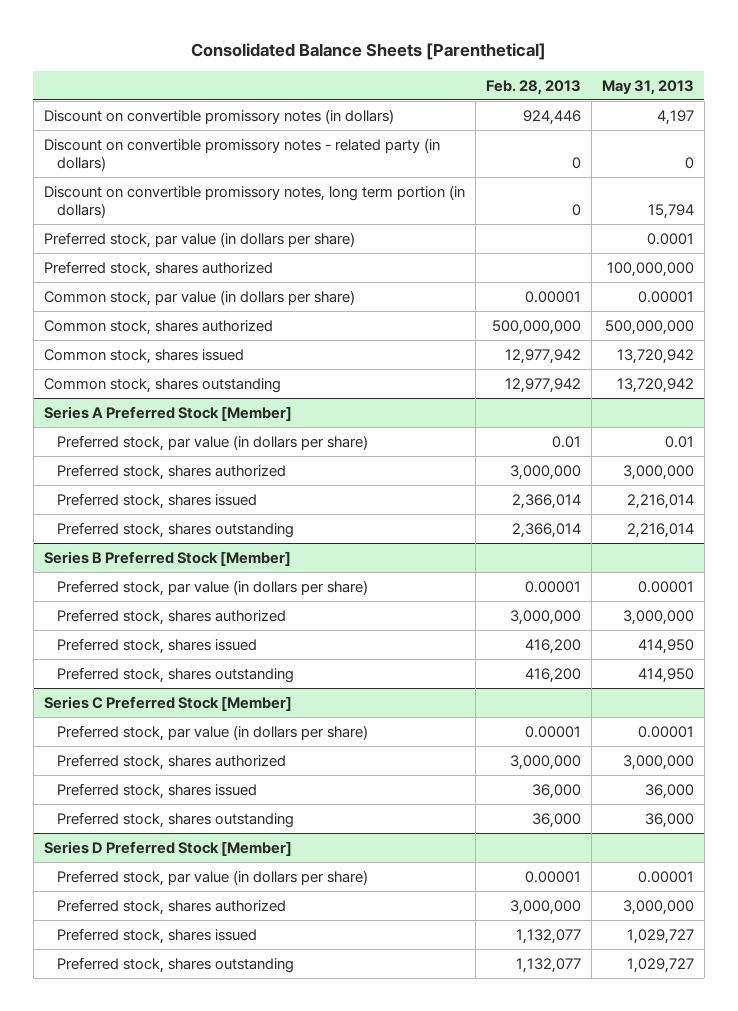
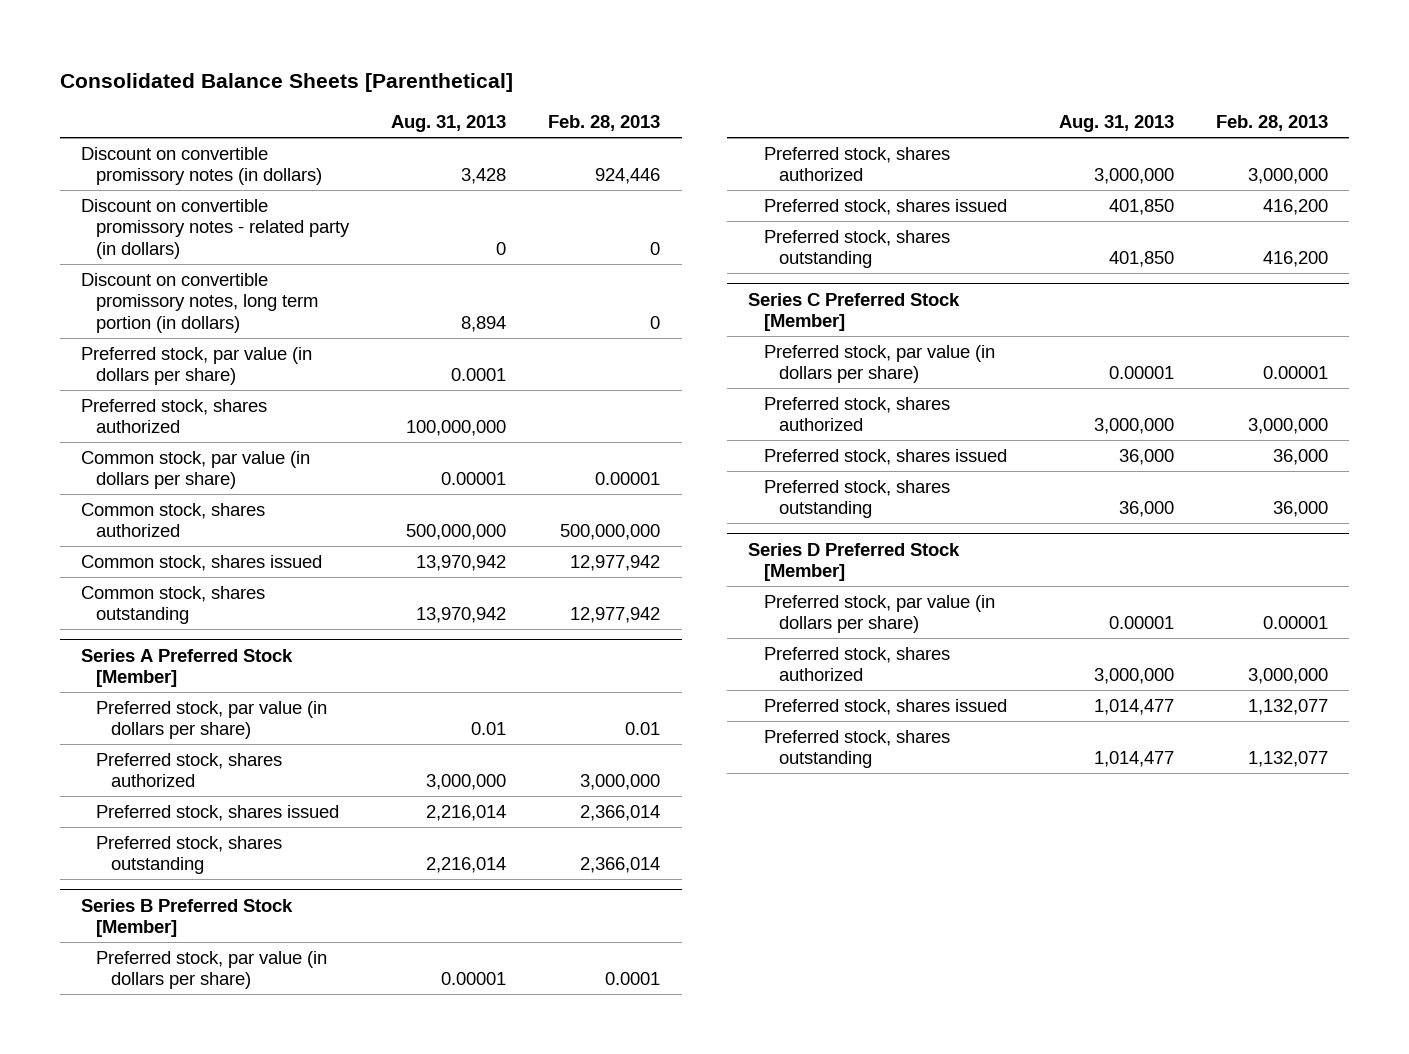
- | Feb. 28, 2013 | May 31, 2013
+ | Aug. 31, 2013 | Feb. 28, 2013
@ Series B Preferred Stock [Member]
- Preferred stock, par value (in dollars per share) | 0.00001 | 0.00001
+ Preferred stock, par value (in dollars per share) | 0.00001 | 0.0001

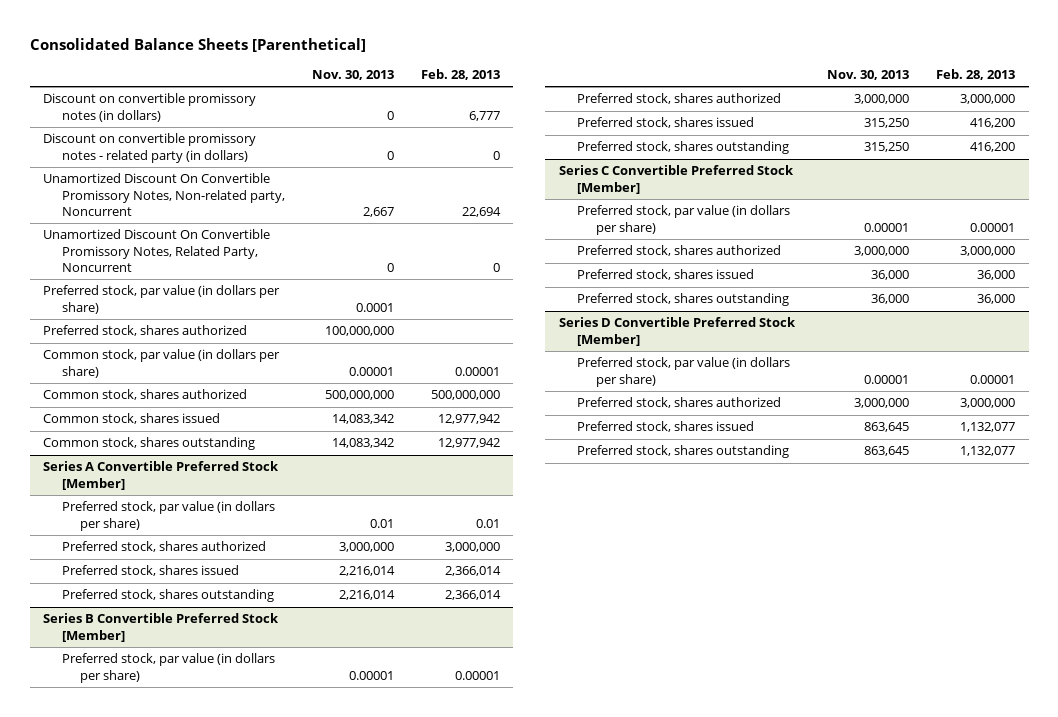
- | Aug. 31, 2013 | Feb. 28, 2013
+ | Nov. 30, 2013 | Feb. 28, 2013
- Discount on convertible promissory notes (in dollars) | 3,428 | 924,446
+ Discount on convertible promissory notes (in dollars) | 0 | 6,777
- Discount on convertible promissory notes, long term portion (in dollars) | 8,894 | 0
+ Unamortized Discount On Convertible Promissory Notes, Non-related party, Noncurrent | 2,667 | 22,694
+ Unamortized Discount On Convertible Promissory Notes, Related Party, Noncurrent | 0 | 0
- Series A Preferred Stock [Member]
+ Series A Convertible Preferred Stock [Member]
- Series B Preferred Stock [Member]
- Preferred stock, par value (in dollars per share) | 0.00001 | 0.0001
+ Series B Convertible Preferred Stock [Member]
+ Preferred stock, par value (in dollars per share) | 0.00001 | 0.00001
- Series C Preferred Stock [Member]
+ Series C Convertible Preferred Stock [Member]
- Series D Preferred Stock [Member]
+ Series D Convertible Preferred Stock [Member]

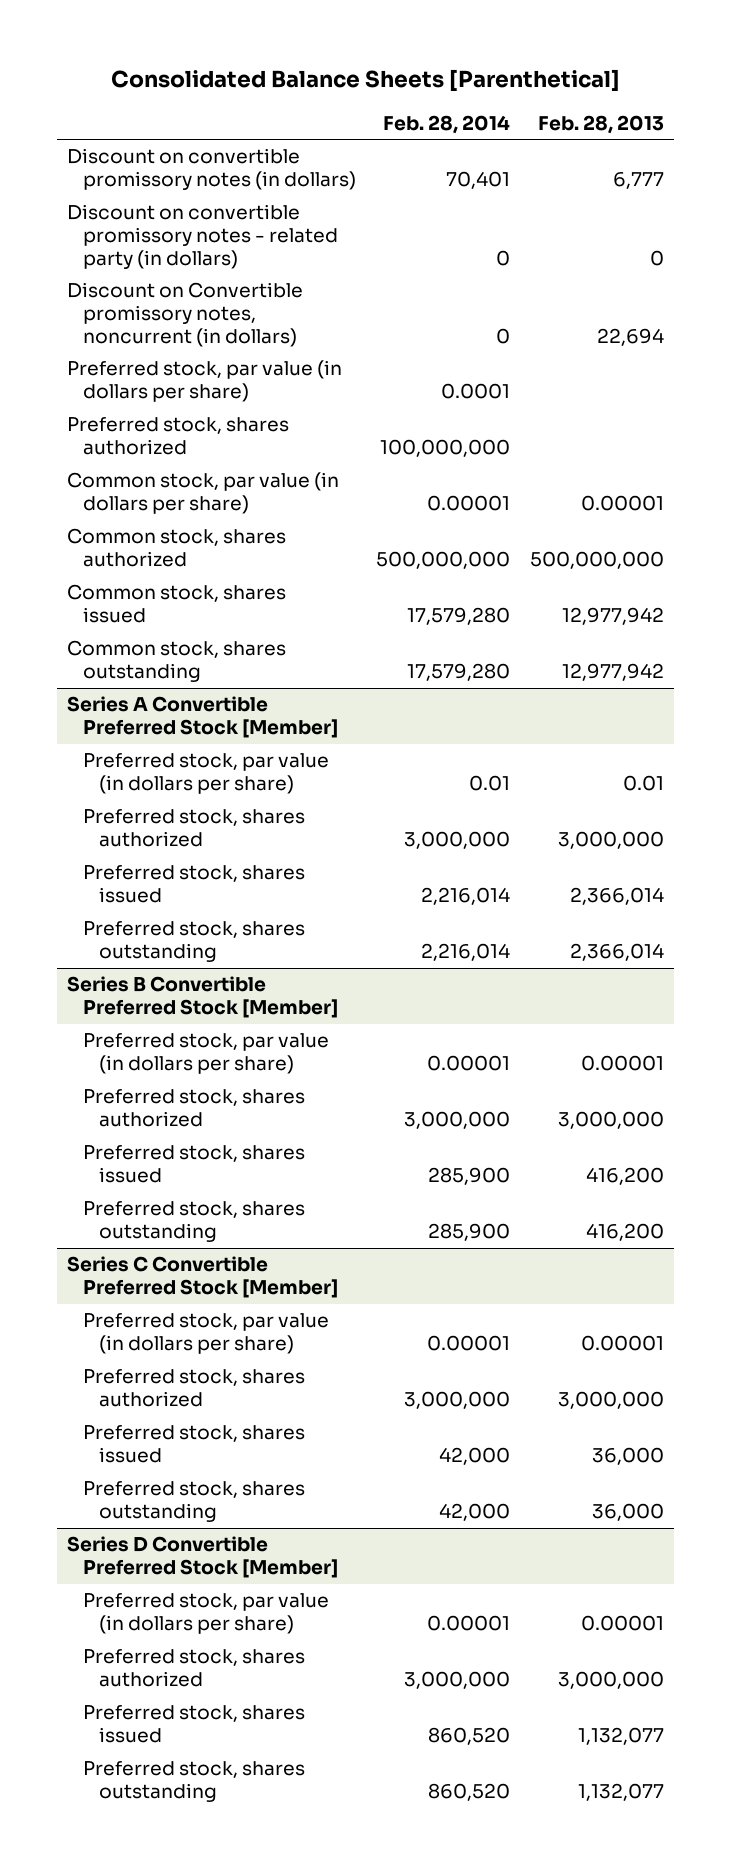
- | Nov. 30, 2013 | Feb. 28, 2013
+ | Feb. 28, 2014 | Feb. 28, 2013
- Unamortized Discount On Convertible Promissory Notes, Non-related party, Noncurrent | 2,667 | 22,694
- Unamortized Discount On Convertible Promissory Notes, Related Party, Noncurrent | 0 | 0
+ Discount on Convertible promissory notes, noncurrent (in dollars) | 0 | 22,694

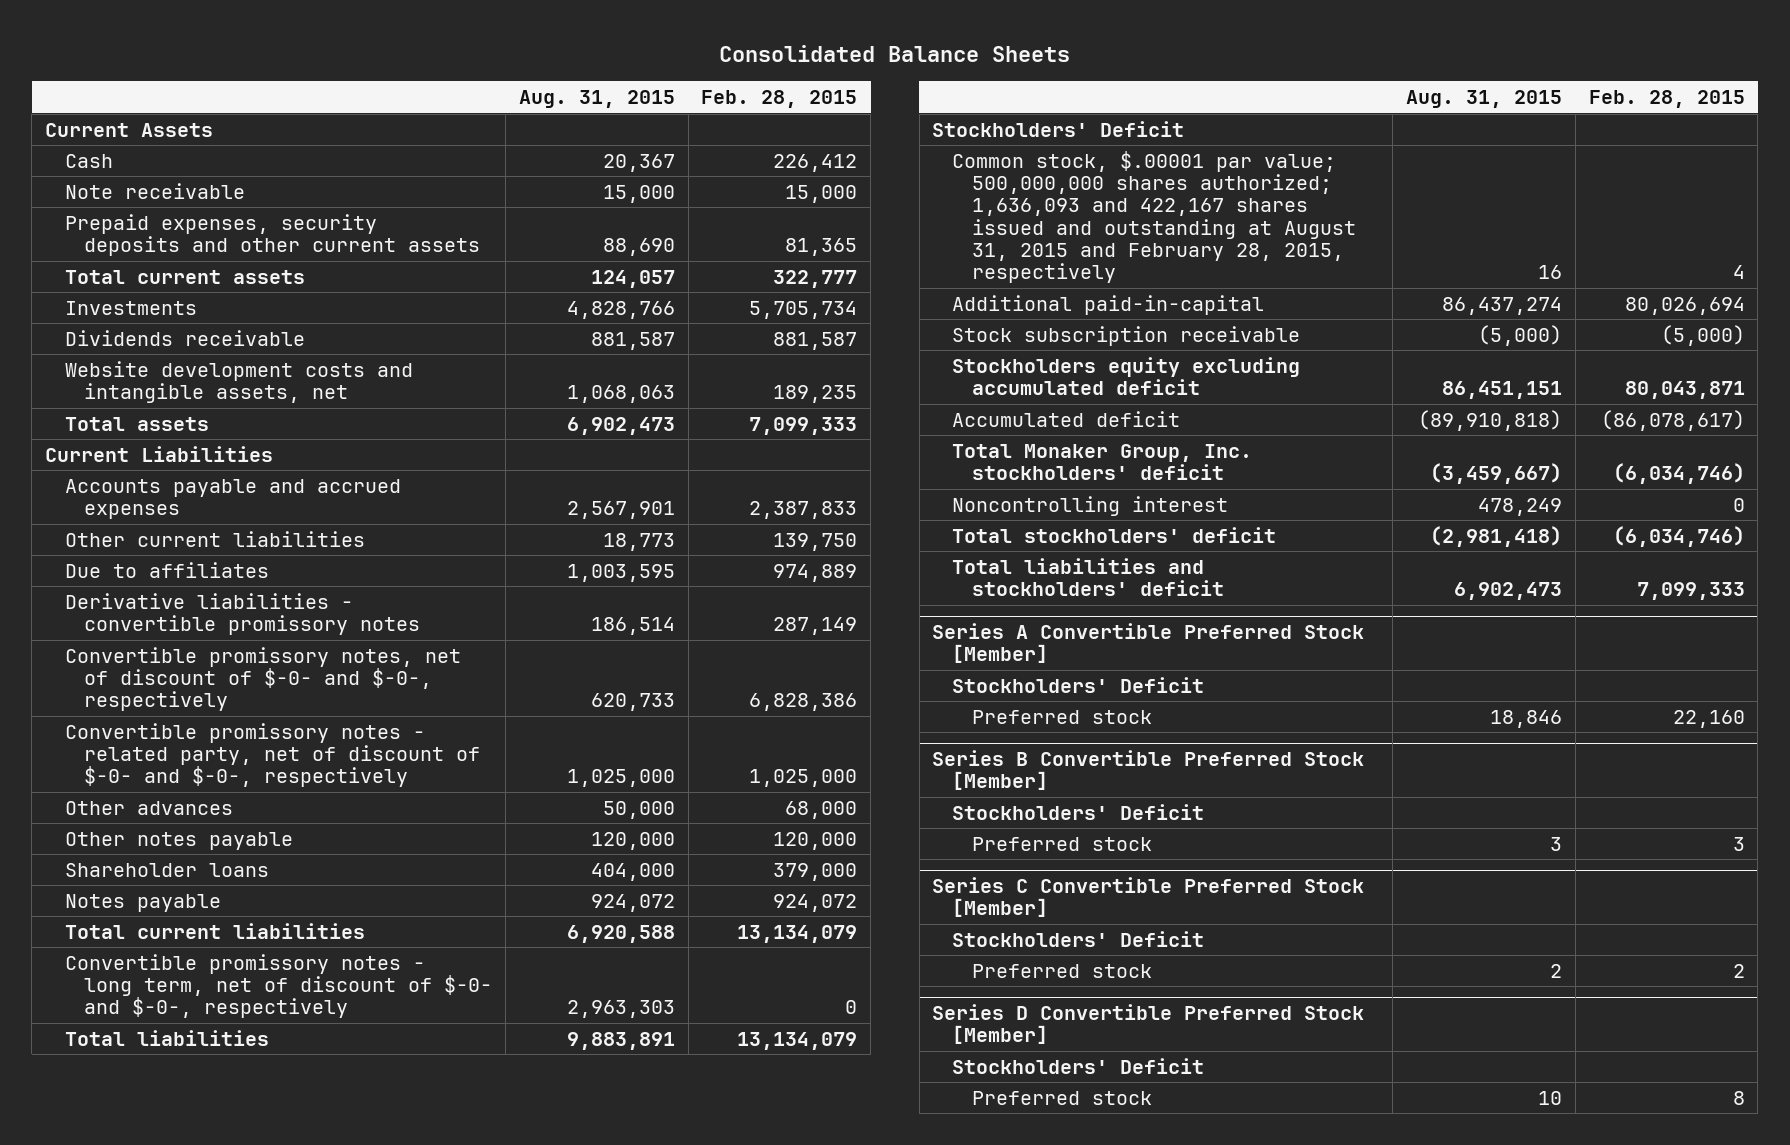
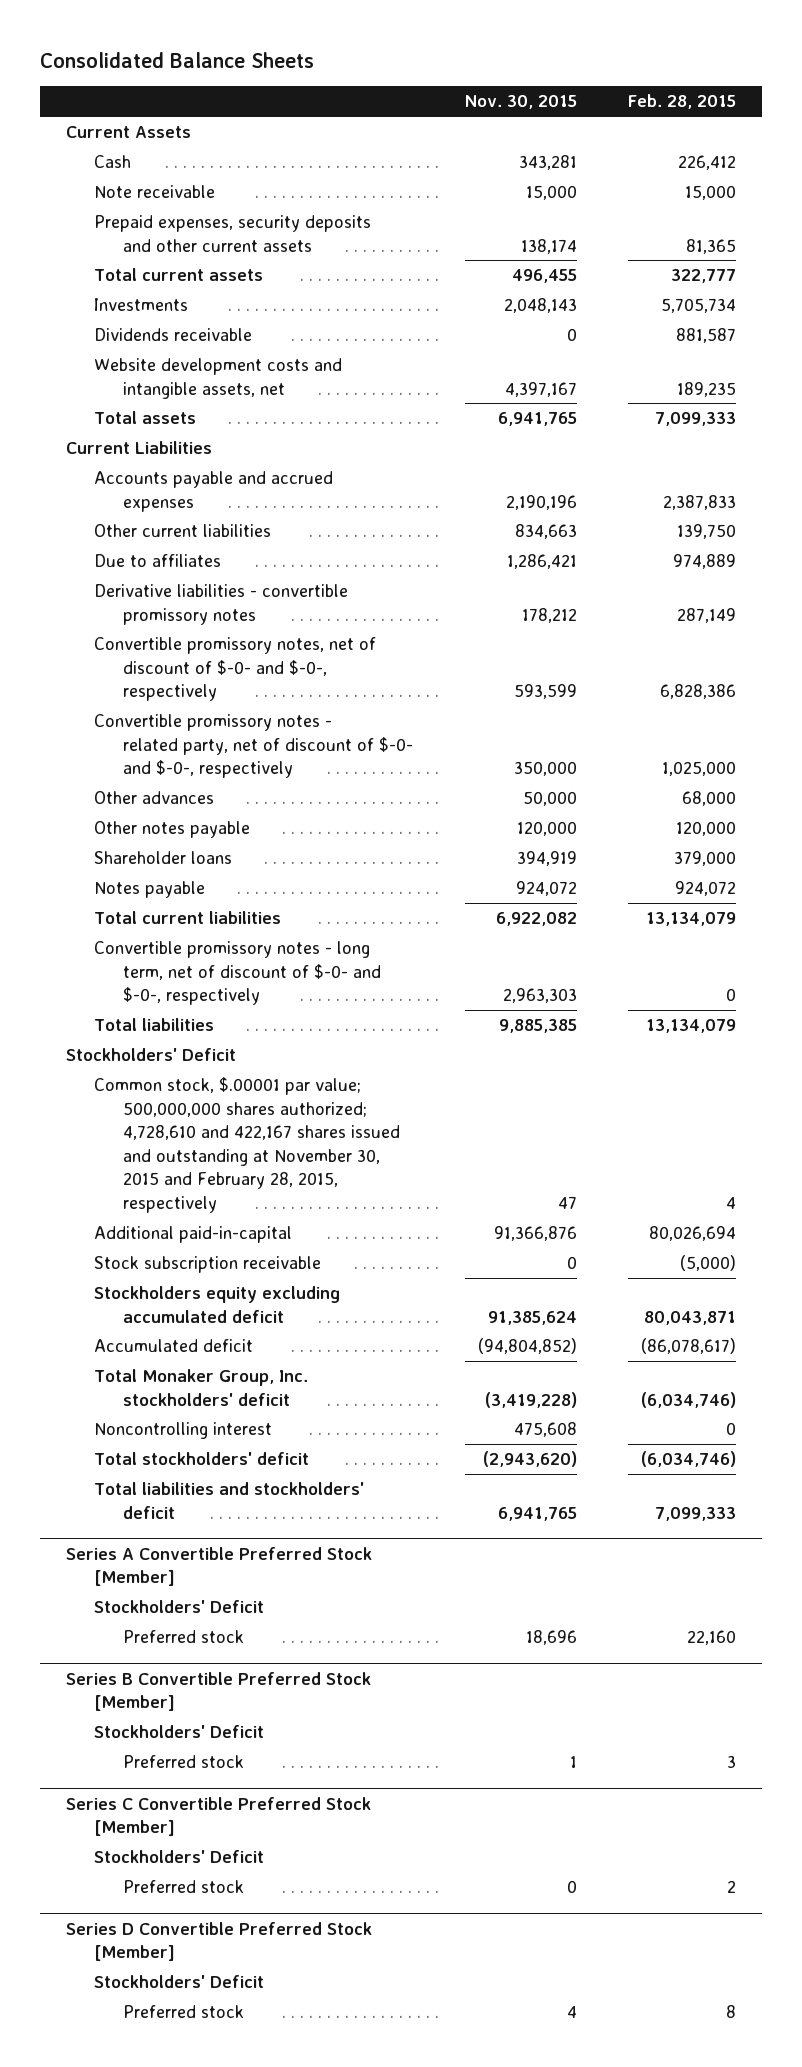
- | Aug. 31, 2015 | Feb. 28, 2015
+ | Nov. 30, 2015 | Feb. 28, 2015
- Common stock, $.00001 par value; 500,000,000 shares authorized; 1,636,093 and 422,167 shares issued and outstanding at August 31, 2015 and February 28, 2015, respectively | 16 | 4
+ Common stock, $.00001 par value; 500,000,000 shares authorized; 4,728,610 and 422,167 shares issued and outstanding at November 30, 2015 and February 28, 2015, respectively | 47 | 4

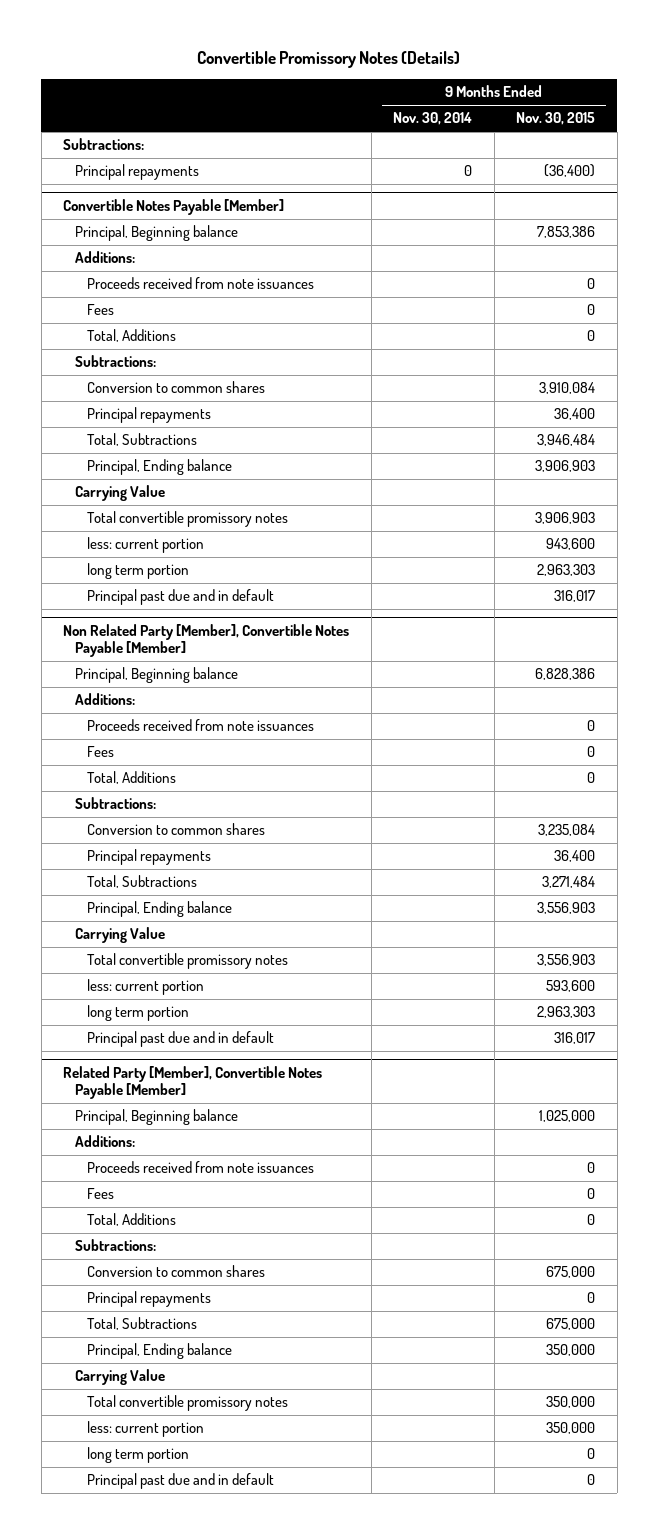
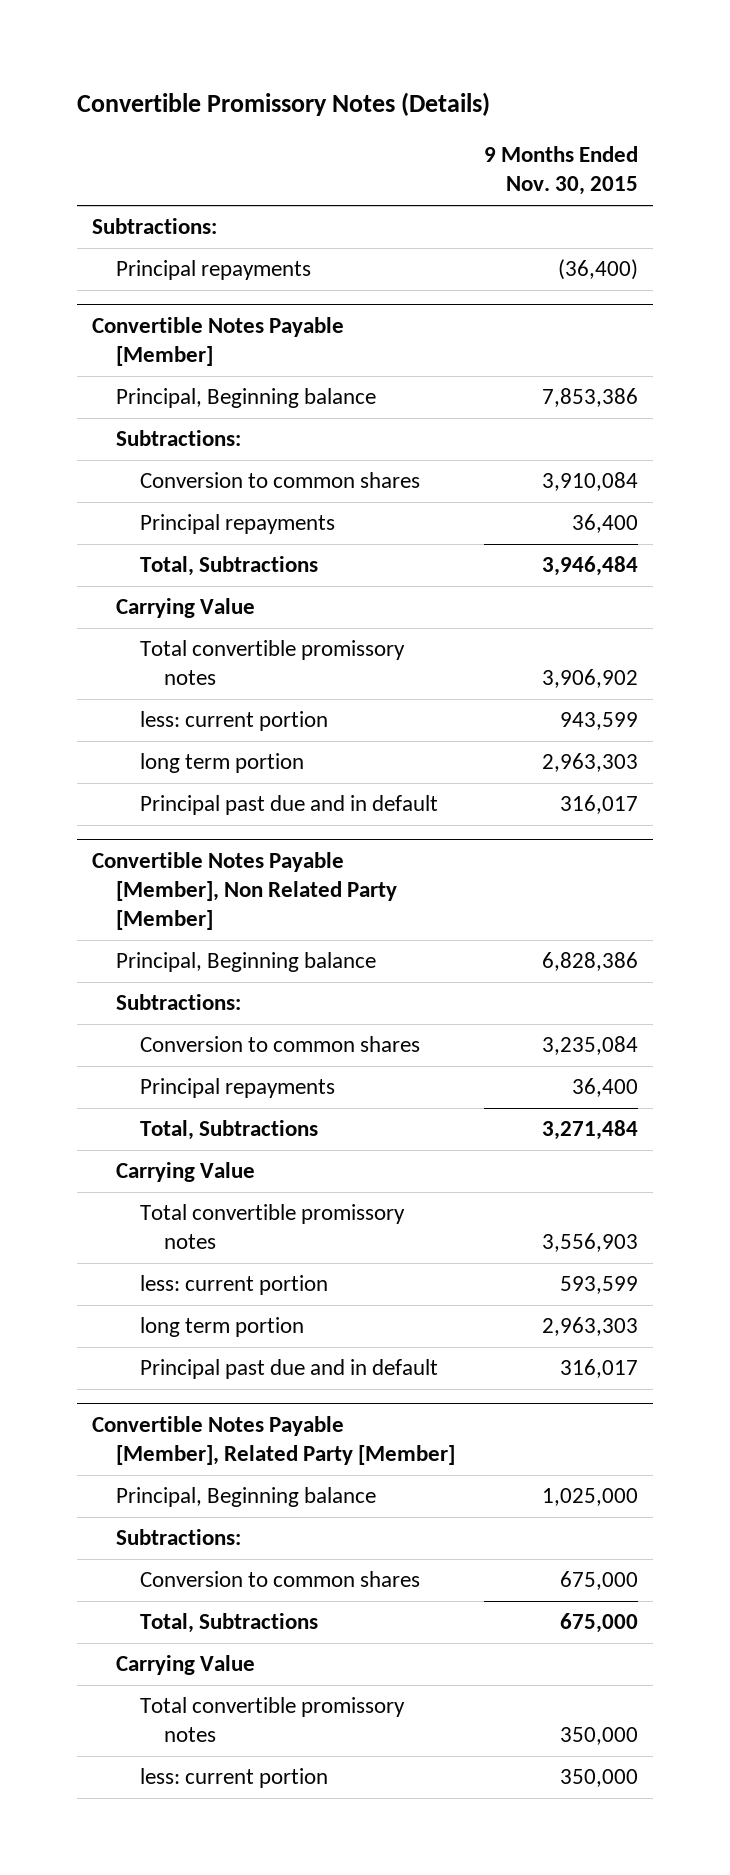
- | 9 Months Ended Nov. 30, 2014 | 9 Months Ended Nov. 30, 2015
+ | 9 Months Ended Nov. 30, 2015
@ Convertible Notes Payable [Member]
- Additions:
- Proceeds received from note issuances | | 0
- Fees | | 0
- Total, Additions | | 0
- Principal, Ending balance | | 3,906,903
- Total convertible promissory notes | | 3,906,903
- less: current portion | | 943,600
+ Total convertible promissory notes | 3,906,902
+ less: current portion | 943,599
- Non Related Party [Member], Convertible Notes Payable [Member]
+ Convertible Notes Payable [Member], Non Related Party [Member]
- Additions:
- Proceeds received from note issuances | | 0
- Fees | | 0
- Total, Additions | | 0
- Principal, Ending balance | | 3,556,903
- less: current portion | | 593,600
+ less: current portion | 593,599
- Related Party [Member], Convertible Notes Payable [Member]
+ Convertible Notes Payable [Member], Related Party [Member]
- Additions:
- Proceeds received from note issuances | | 0
- Fees | | 0
- Total, Additions | | 0
- Principal repayments | | 0
- Principal, Ending balance | | 350,000
- long term portion | | 0
- Principal past due and in default | | 0

